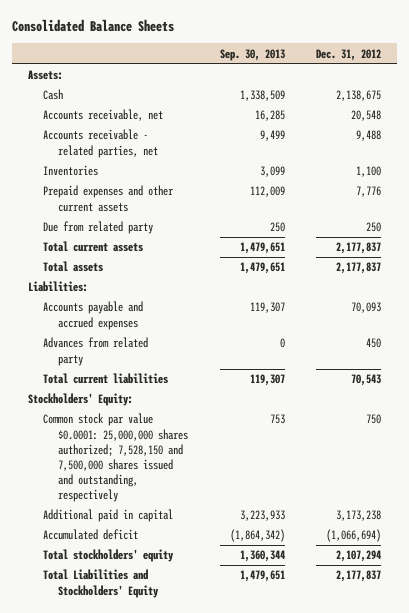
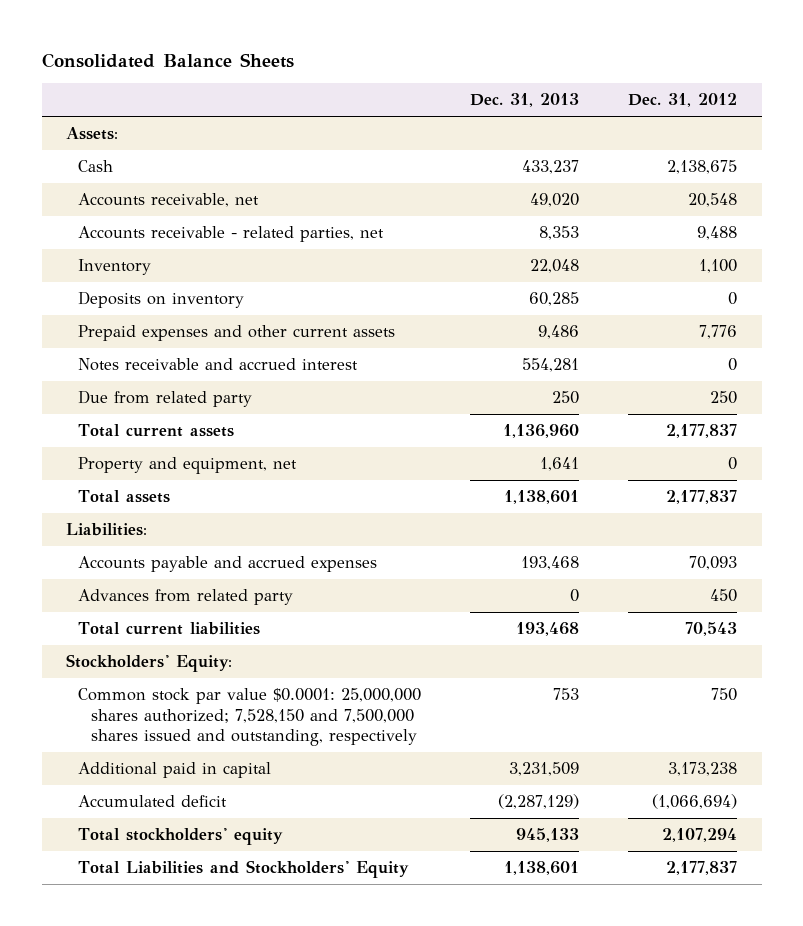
- | Sep. 30, 2013 | Dec. 31, 2012
+ | Dec. 31, 2013 | Dec. 31, 2012
- Inventories | 3,099 | 1,100
+ Inventory | 22,048 | 1,100
+ Deposits on inventory | 60,285 | 0
+ Notes receivable and accrued interest | 554,281 | 0
+ Property and equipment, net | 1,641 | 0

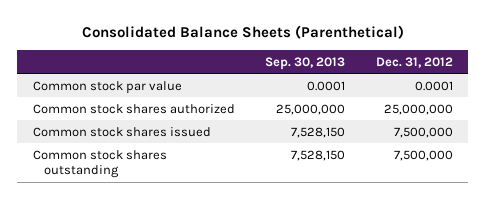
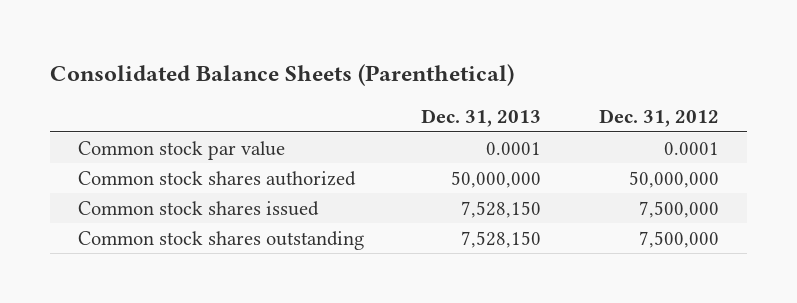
- | Sep. 30, 2013 | Dec. 31, 2012
+ | Dec. 31, 2013 | Dec. 31, 2012
- Common stock shares authorized | 25,000,000 | 25,000,000
+ Common stock shares authorized | 50,000,000 | 50,000,000

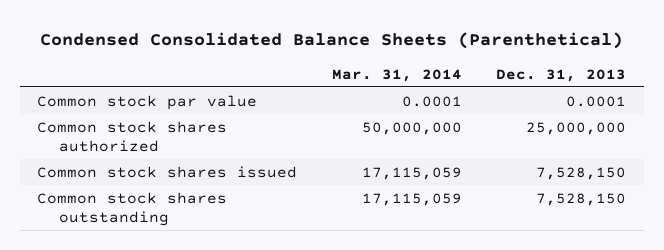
- Consolidated Balance Sheets (Parenthetical)
+ Condensed Consolidated Balance Sheets (Parenthetical)
- | Dec. 31, 2013 | Dec. 31, 2012
+ | Mar. 31, 2014 | Dec. 31, 2013
- Common stock shares authorized | 50,000,000 | 50,000,000
+ Common stock shares authorized | 50,000,000 | 25,000,000

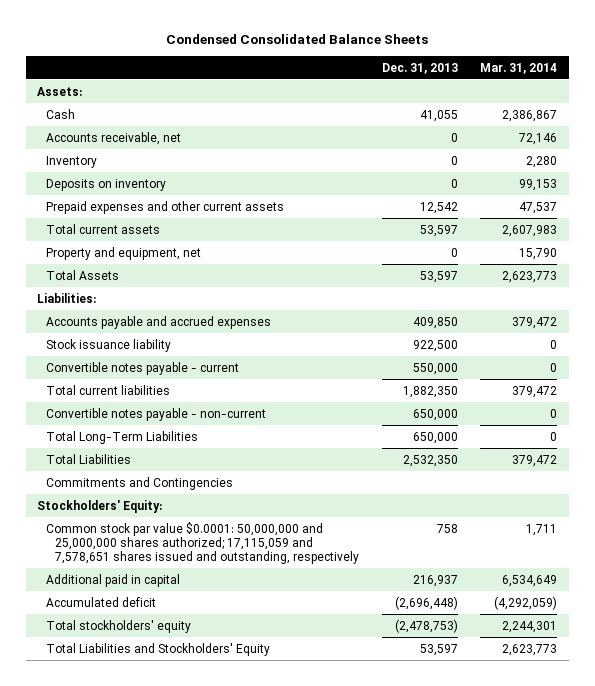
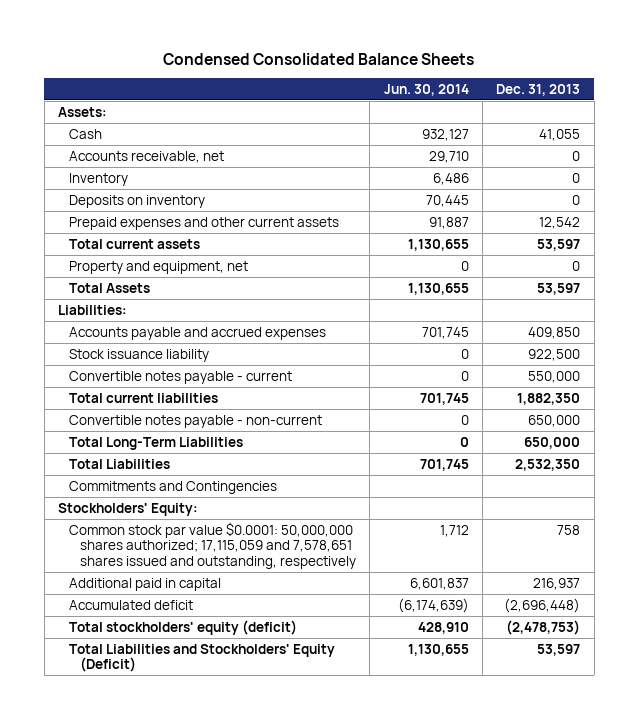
- | Dec. 31, 2013 | Mar. 31, 2014
+ | Jun. 30, 2014 | Dec. 31, 2013
- Common stock par value $0.0001: 50,000,000 and 25,000,000 shares authorized; 17,115,059 and 7,578,651 shares issued and outstanding, respectively | 758 | 1,711
+ Common stock par value $0.0001: 50,000,000 shares authorized; 17,115,059 and 7,578,651 shares issued and outstanding, respectively | 1,712 | 758
- Total stockholders' equity | (2,478,753) | 2,244,301
- Total Liabilities and Stockholders' Equity | 53,597 | 2,623,773
+ Total stockholders' equity (deficit) | 428,910 | (2,478,753)
+ Total Liabilities and Stockholders' Equity (Deficit) | 1,130,655 | 53,597

